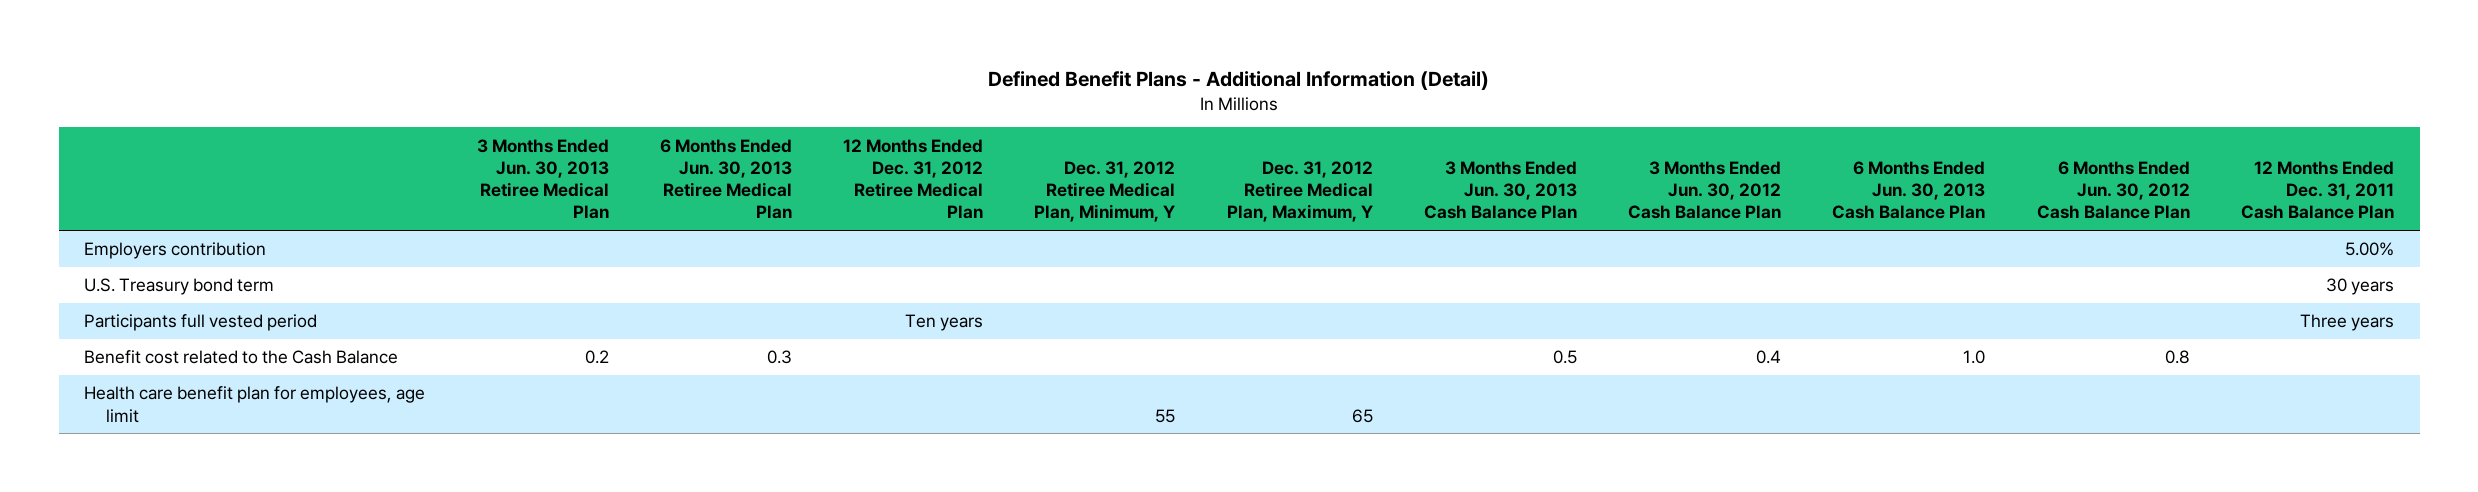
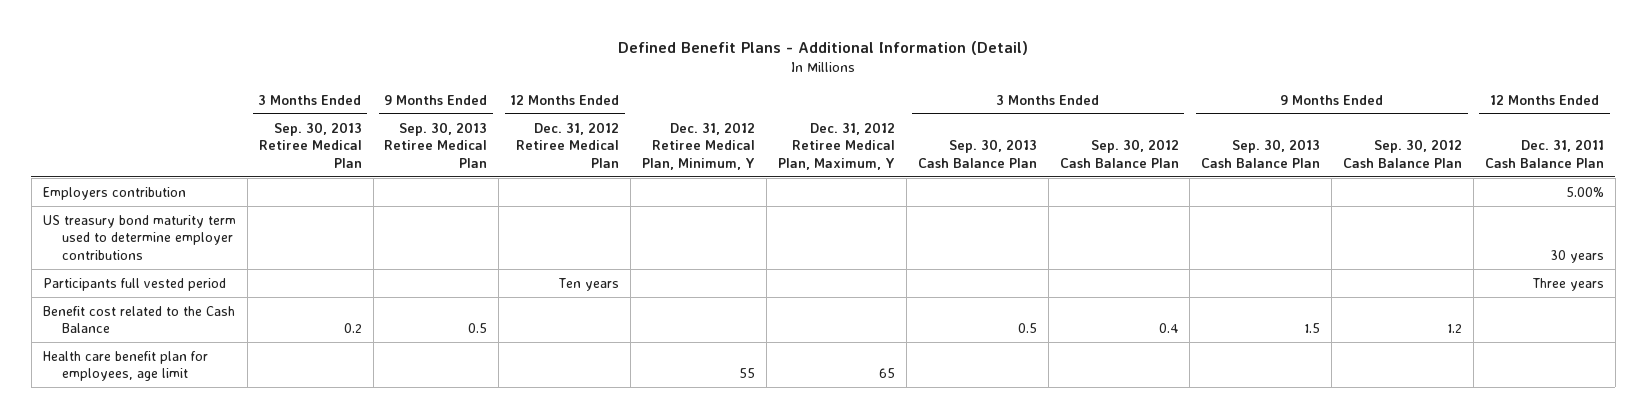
- | 3 Months Ended Jun. 30, 2013 Retiree Medical Plan | 6 Months Ended Jun. 30, 2013 Retiree Medical Plan | 12 Months Ended Dec. 31, 2012 Retiree Medical Plan | Dec. 31, 2012 Retiree Medical Plan, Minimum, Y | Dec. 31, 2012 Retiree Medical Plan, Maximum, Y | 3 Months Ended Jun. 30, 2013 Cash Balance Plan | 3 Months Ended Jun. 30, 2012 Cash Balance Plan | 6 Months Ended Jun. 30, 2013 Cash Balance Plan | 6 Months Ended Jun. 30, 2012 Cash Balance Plan | 12 Months Ended Dec. 31, 2011 Cash Balance Plan
+ | 3 Months Ended Sep. 30, 2013 Retiree Medical Plan | 9 Months Ended Sep. 30, 2013 Retiree Medical Plan | 12 Months Ended Dec. 31, 2012 Retiree Medical Plan | Dec. 31, 2012 Retiree Medical Plan, Minimum, Y | Dec. 31, 2012 Retiree Medical Plan, Maximum, Y | 3 Months Ended Sep. 30, 2013 Cash Balance Plan | 3 Months Ended Sep. 30, 2012 Cash Balance Plan | 9 Months Ended Sep. 30, 2013 Cash Balance Plan | 9 Months Ended Sep. 30, 2012 Cash Balance Plan | 12 Months Ended Dec. 31, 2011 Cash Balance Plan
- U.S. Treasury bond term | | | | | | | | | | 30 years
+ US treasury bond maturity term used to determine employer contributions | | | | | | | | | | 30 years

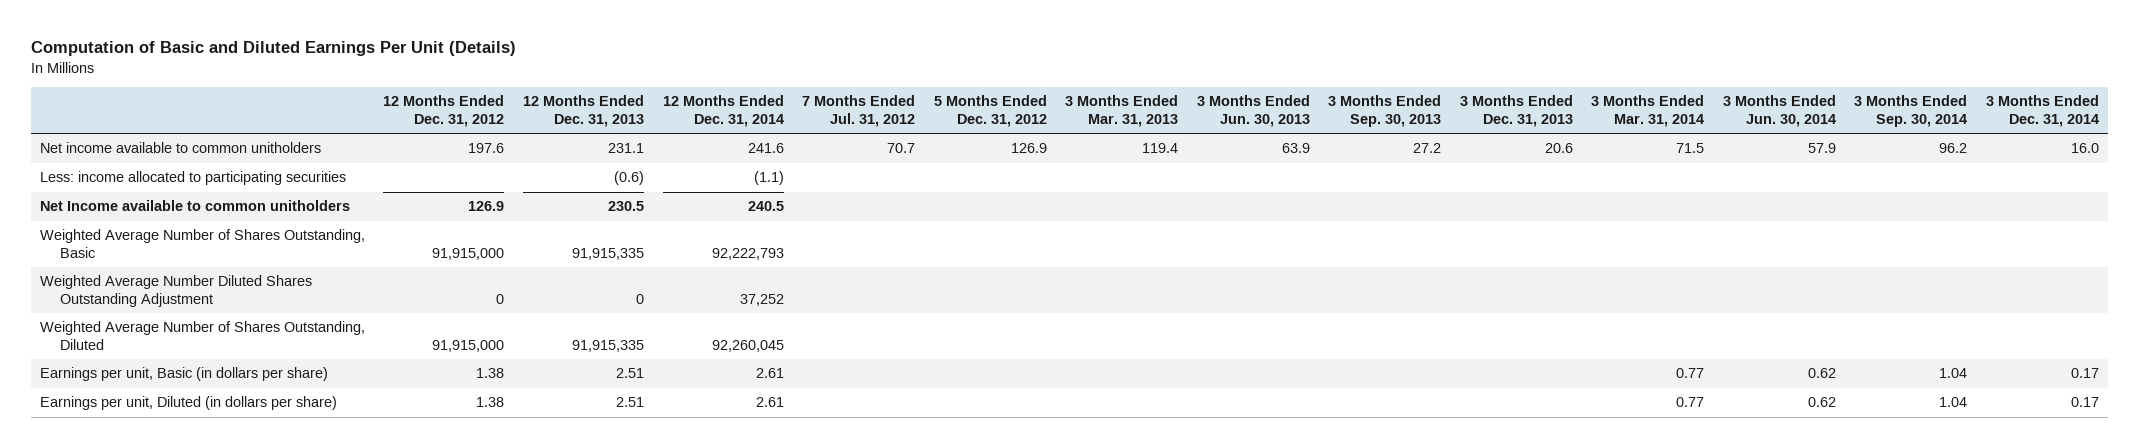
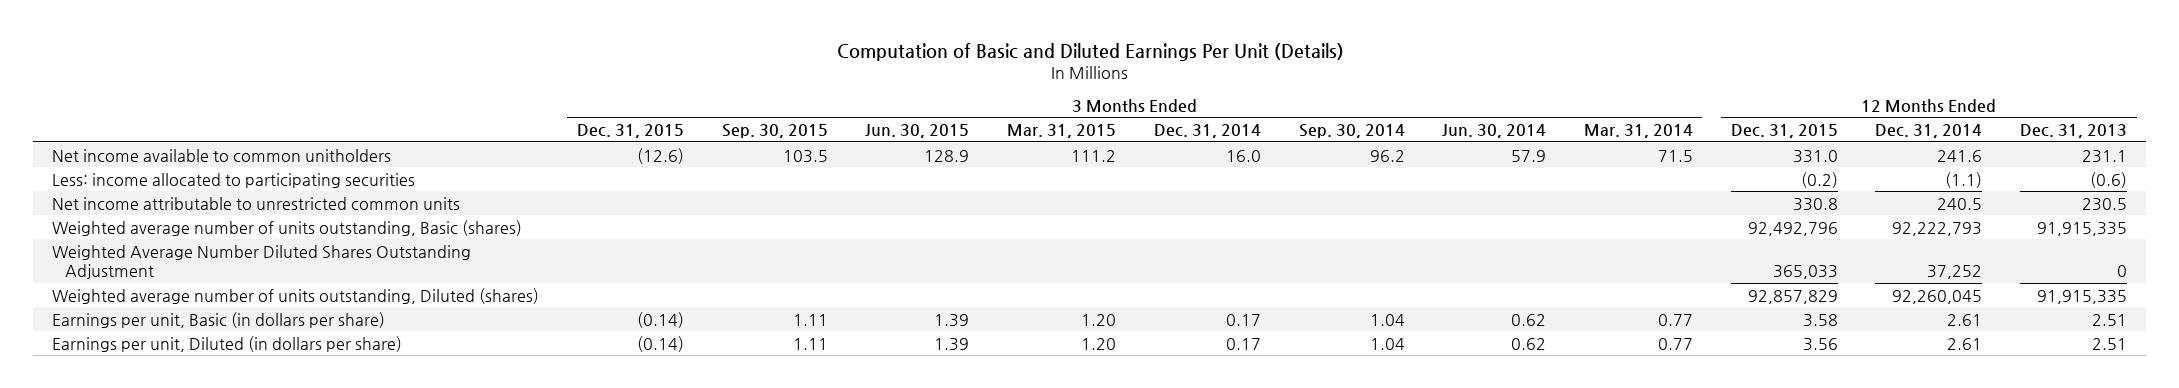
- | 12 Months Ended Dec. 31, 2012 | 12 Months Ended Dec. 31, 2013 | 12 Months Ended Dec. 31, 2014 | 7 Months Ended Jul. 31, 2012 | 5 Months Ended Dec. 31, 2012 | 3 Months Ended Mar. 31, 2013 | 3 Months Ended Jun. 30, 2013 | 3 Months Ended Sep. 30, 2013 | 3 Months Ended Dec. 31, 2013 | 3 Months Ended Mar. 31, 2014 | 3 Months Ended Jun. 30, 2014 | 3 Months Ended Sep. 30, 2014 | 3 Months Ended Dec. 31, 2014
+ | 3 Months Ended Dec. 31, 2015 | 3 Months Ended Sep. 30, 2015 | 3 Months Ended Jun. 30, 2015 | 3 Months Ended Mar. 31, 2015 | 3 Months Ended Dec. 31, 2014 | 3 Months Ended Sep. 30, 2014 | 3 Months Ended Jun. 30, 2014 | 3 Months Ended Mar. 31, 2014 | 12 Months Ended Dec. 31, 2015 | 12 Months Ended Dec. 31, 2014 | 12 Months Ended Dec. 31, 2013
- Net Income available to common unitholders | 126.9 | 230.5 | 240.5 | | | | | | | | | |
- Weighted Average Number of Shares Outstanding, Basic | 91,915,000 | 91,915,335 | 92,222,793 | | | | | | | | | |
+ Net income attributable to unrestricted common units | | | | | | | | | 330.8 | 240.5 | 230.5
+ Weighted average number of units outstanding, Basic (shares) | | | | | | | | | 92,492,796 | 92,222,793 | 91,915,335
- Weighted Average Number of Shares Outstanding, Diluted | 91,915,000 | 91,915,335 | 92,260,045 | | | | | | | | | |
+ Weighted average number of units outstanding, Diluted (shares) | | | | | | | | | 92,857,829 | 92,260,045 | 91,915,335

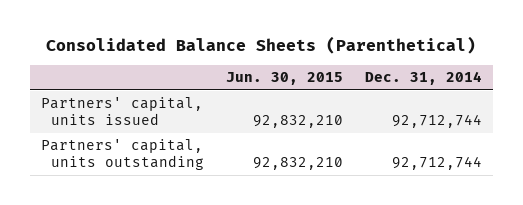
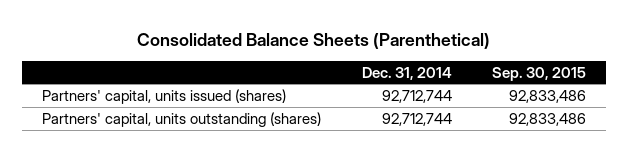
- | Jun. 30, 2015 | Dec. 31, 2014
+ | Dec. 31, 2014 | Sep. 30, 2015
- Partners' capital, units issued | 92,832,210 | 92,712,744
- Partners' capital, units outstanding | 92,832,210 | 92,712,744
+ Partners' capital, units issued (shares) | 92,712,744 | 92,833,486
+ Partners' capital, units outstanding (shares) | 92,712,744 | 92,833,486

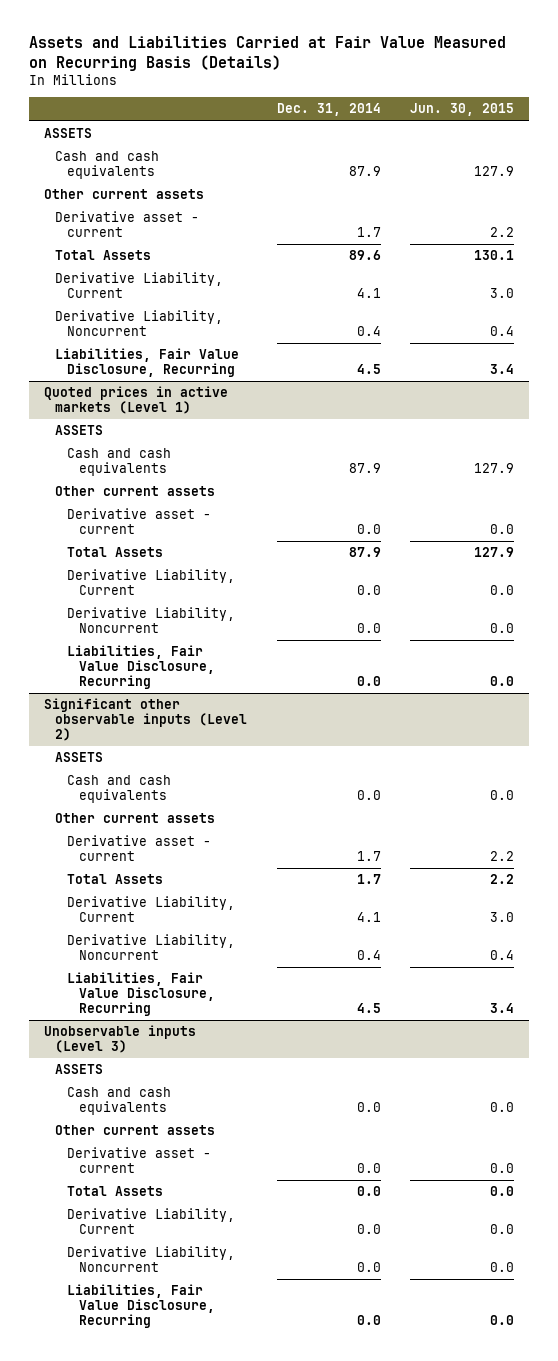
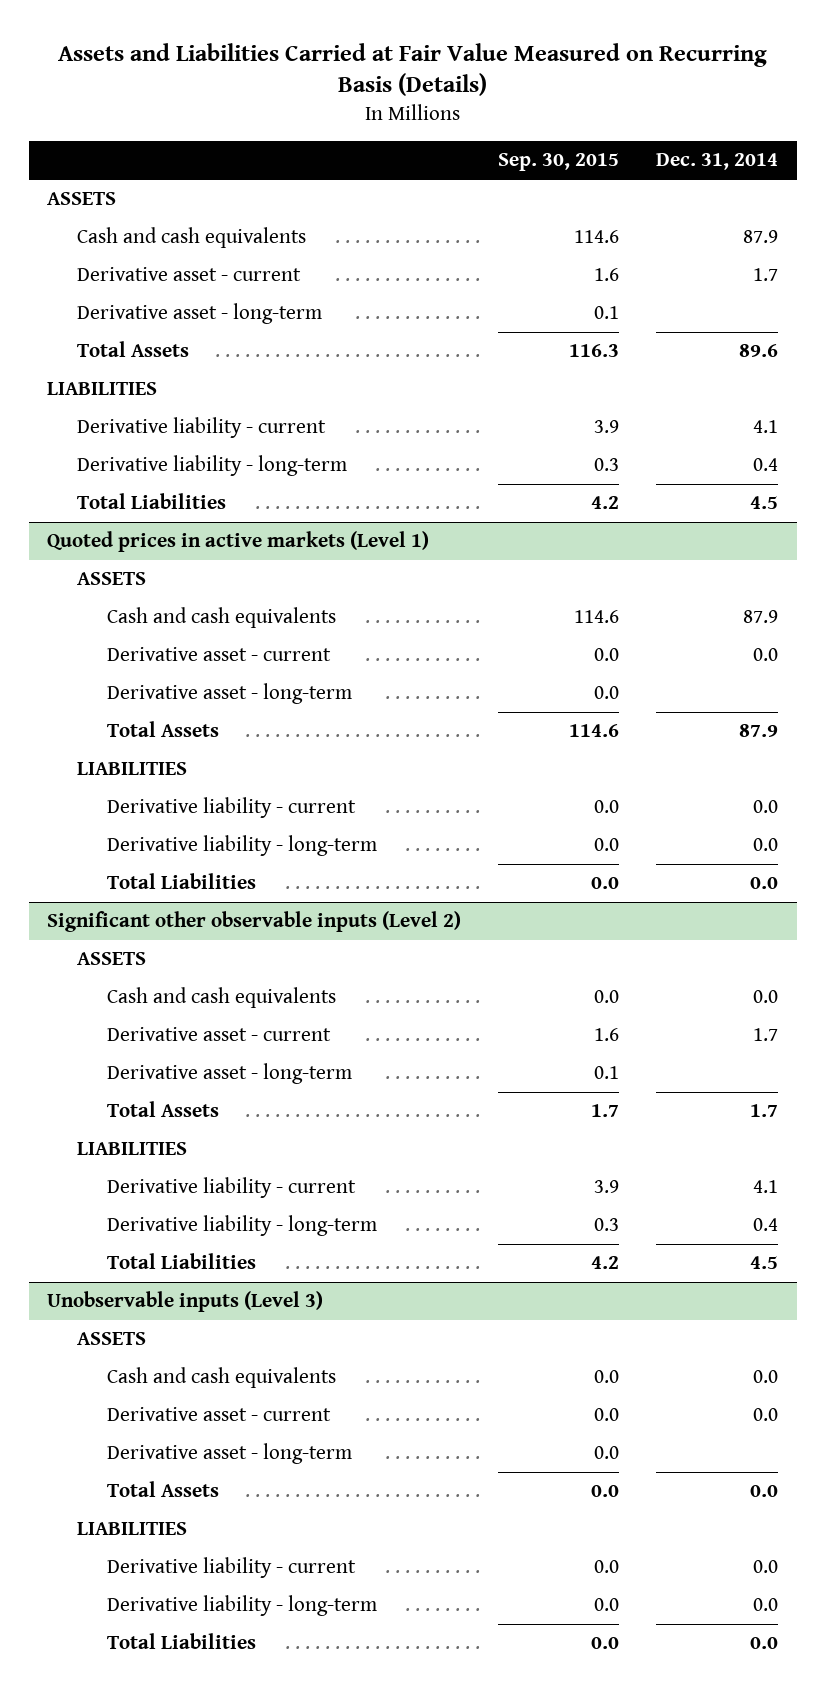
- | Dec. 31, 2014 | Jun. 30, 2015
+ | Sep. 30, 2015 | Dec. 31, 2014
- Other current assets
+ Derivative asset - long-term | 0.1 |
- Derivative Liability, Current | 4.1 | 3.0
- Derivative Liability, Noncurrent | 0.4 | 0.4
- Liabilities, Fair Value Disclosure, Recurring | 4.5 | 3.4
+ LIABILITIES
+ Derivative liability - current | 3.9 | 4.1
+ Derivative liability - long-term | 0.3 | 0.4
+ Total Liabilities | 4.2 | 4.5
@ Quoted prices in active markets (Level 1)
- Other current assets
+ Derivative asset - long-term | 0.0 |
- Derivative Liability, Current | 0.0 | 0.0
- Derivative Liability, Noncurrent | 0.0 | 0.0
- Liabilities, Fair Value Disclosure, Recurring | 0.0 | 0.0
+ LIABILITIES
+ Derivative liability - current | 0.0 | 0.0
+ Derivative liability - long-term | 0.0 | 0.0
+ Total Liabilities | 0.0 | 0.0
@ Significant other observable inputs (Level 2)
- Other current assets
+ Derivative asset - long-term | 0.1 |
- Derivative Liability, Current | 4.1 | 3.0
- Derivative Liability, Noncurrent | 0.4 | 0.4
- Liabilities, Fair Value Disclosure, Recurring | 4.5 | 3.4
+ LIABILITIES
+ Derivative liability - current | 3.9 | 4.1
+ Derivative liability - long-term | 0.3 | 0.4
+ Total Liabilities | 4.2 | 4.5
@ Unobservable inputs (Level 3)
- Other current assets
+ Derivative asset - long-term | 0.0 |
- Derivative Liability, Current | 0.0 | 0.0
- Derivative Liability, Noncurrent | 0.0 | 0.0
- Liabilities, Fair Value Disclosure, Recurring | 0.0 | 0.0
+ LIABILITIES
+ Derivative liability - current | 0.0 | 0.0
+ Derivative liability - long-term | 0.0 | 0.0
+ Total Liabilities | 0.0 | 0.0

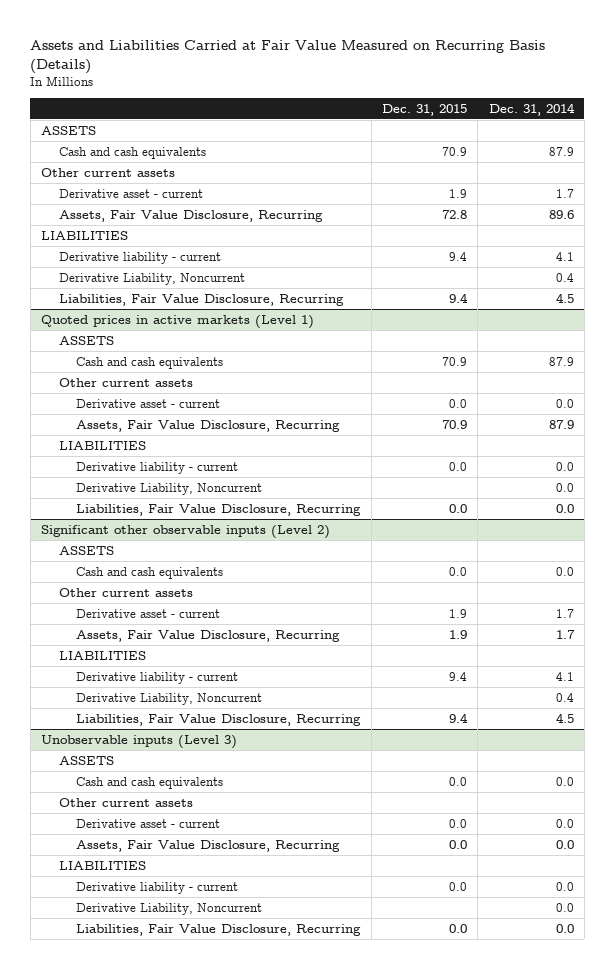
- | Sep. 30, 2015 | Dec. 31, 2014
+ | Dec. 31, 2015 | Dec. 31, 2014
+ Other current assets
- Derivative asset - long-term | 0.1 |
- Total Assets | 116.3 | 89.6
+ Assets, Fair Value Disclosure, Recurring | 72.8 | 89.6
- Derivative liability - long-term | 0.3 | 0.4
- Total Liabilities | 4.2 | 4.5
+ Derivative Liability, Noncurrent | | 0.4
+ Liabilities, Fair Value Disclosure, Recurring | 9.4 | 4.5
@ Quoted prices in active markets (Level 1)
+ Other current assets
- Derivative asset - long-term | 0.0 |
- Total Assets | 114.6 | 87.9
+ Assets, Fair Value Disclosure, Recurring | 70.9 | 87.9
- Derivative liability - long-term | 0.0 | 0.0
- Total Liabilities | 0.0 | 0.0
+ Derivative Liability, Noncurrent | | 0.0
+ Liabilities, Fair Value Disclosure, Recurring | 0.0 | 0.0
@ Significant other observable inputs (Level 2)
+ Other current assets
- Derivative asset - long-term | 0.1 |
- Total Assets | 1.7 | 1.7
+ Assets, Fair Value Disclosure, Recurring | 1.9 | 1.7
- Derivative liability - long-term | 0.3 | 0.4
- Total Liabilities | 4.2 | 4.5
+ Derivative Liability, Noncurrent | | 0.4
+ Liabilities, Fair Value Disclosure, Recurring | 9.4 | 4.5
@ Unobservable inputs (Level 3)
+ Other current assets
- Derivative asset - long-term | 0.0 |
- Total Assets | 0.0 | 0.0
+ Assets, Fair Value Disclosure, Recurring | 0.0 | 0.0
- Derivative liability - long-term | 0.0 | 0.0
- Total Liabilities | 0.0 | 0.0
+ Derivative Liability, Noncurrent | | 0.0
+ Liabilities, Fair Value Disclosure, Recurring | 0.0 | 0.0

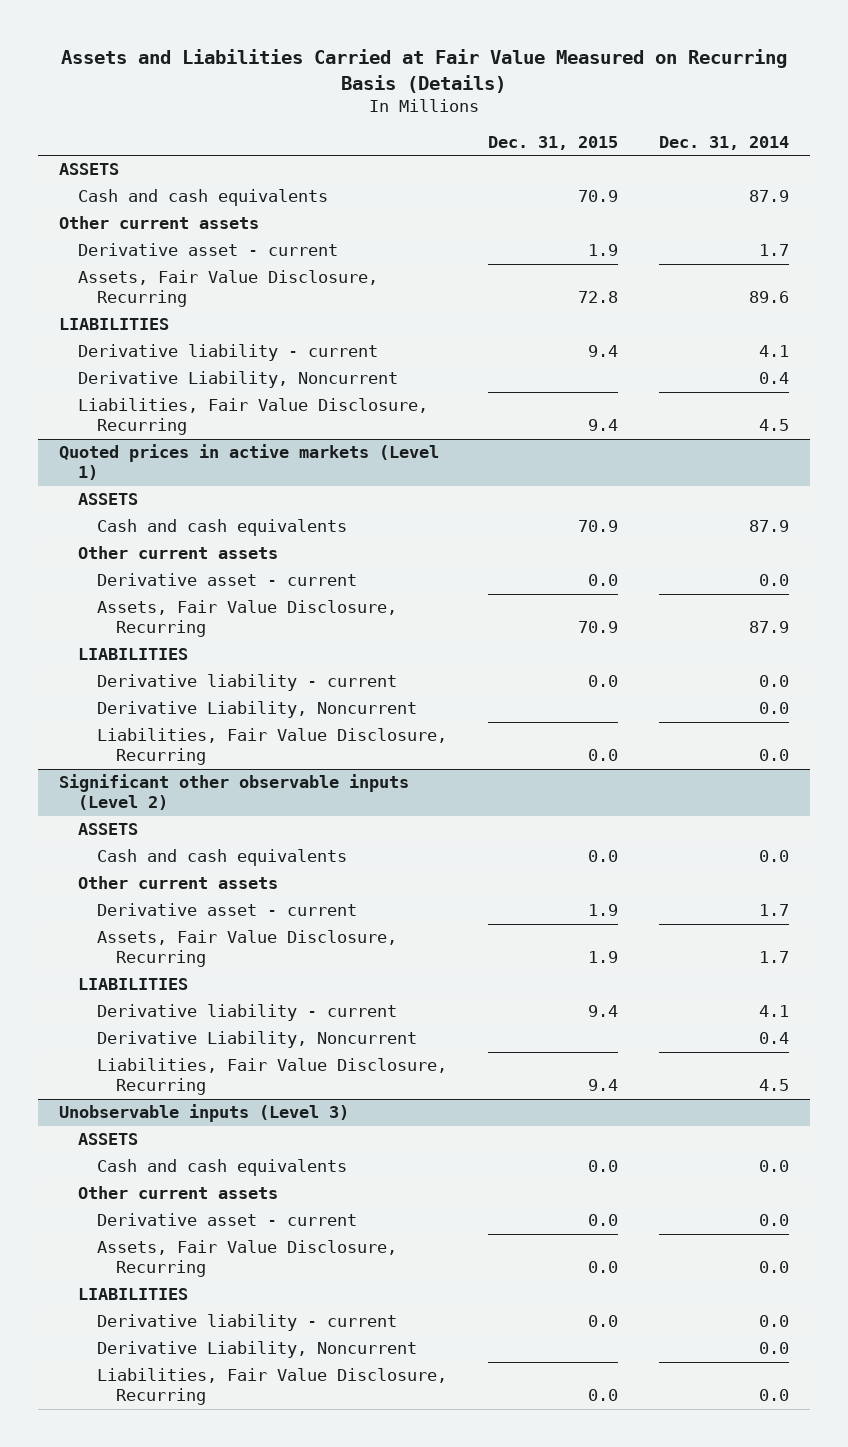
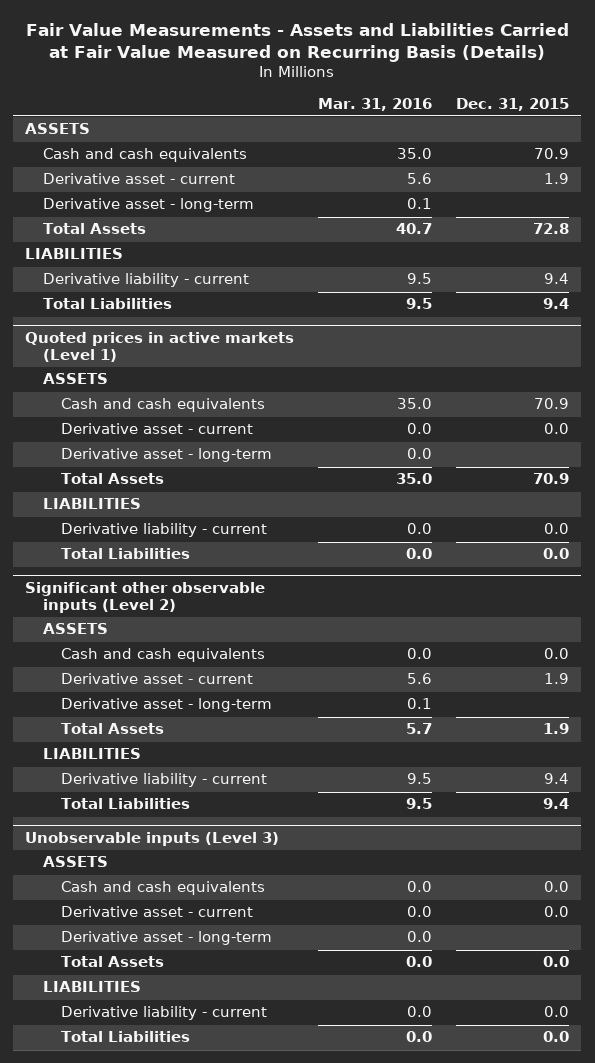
- Assets and Liabilities Carried at Fair Value Measured on Recurring Basis (Details)
+ Fair Value Measurements - Assets and Liabilities Carried at Fair Value Measured on Recurring Basis (Details)
- | Dec. 31, 2015 | Dec. 31, 2014
+ | Mar. 31, 2016 | Dec. 31, 2015
- Other current assets
- Assets, Fair Value Disclosure, Recurring | 72.8 | 89.6
+ Derivative asset - long-term | 0.1 |
+ Total Assets | 40.7 | 72.8
- Derivative Liability, Noncurrent | | 0.4
- Liabilities, Fair Value Disclosure, Recurring | 9.4 | 4.5
+ Total Liabilities | 9.5 | 9.4
@ Quoted prices in active markets (Level 1)
- Other current assets
- Assets, Fair Value Disclosure, Recurring | 70.9 | 87.9
+ Derivative asset - long-term | 0.0 |
+ Total Assets | 35.0 | 70.9
- Derivative Liability, Noncurrent | | 0.0
- Liabilities, Fair Value Disclosure, Recurring | 0.0 | 0.0
+ Total Liabilities | 0.0 | 0.0
@ Significant other observable inputs (Level 2)
- Other current assets
- Assets, Fair Value Disclosure, Recurring | 1.9 | 1.7
+ Derivative asset - long-term | 0.1 |
+ Total Assets | 5.7 | 1.9
- Derivative Liability, Noncurrent | | 0.4
- Liabilities, Fair Value Disclosure, Recurring | 9.4 | 4.5
+ Total Liabilities | 9.5 | 9.4
@ Unobservable inputs (Level 3)
- Other current assets
- Assets, Fair Value Disclosure, Recurring | 0.0 | 0.0
+ Derivative asset - long-term | 0.0 |
+ Total Assets | 0.0 | 0.0
- Derivative Liability, Noncurrent | | 0.0
- Liabilities, Fair Value Disclosure, Recurring | 0.0 | 0.0
+ Total Liabilities | 0.0 | 0.0

